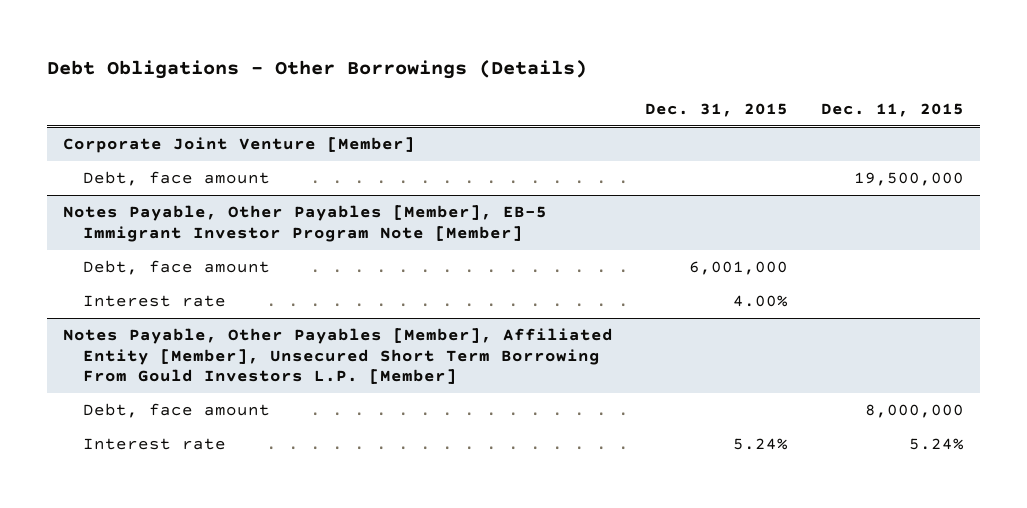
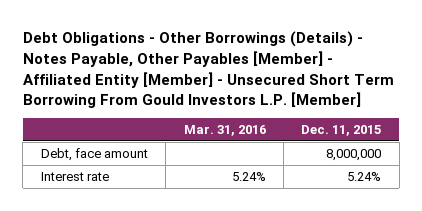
- Debt Obligations - Other Borrowings (Details)
+ Debt Obligations - Other Borrowings (Details) - Notes Payable, Other Payables [Member] - Affiliated Entity [Member] - Unsecured Short Term Borrowing From Gould Investors L.P. [Member]
- | Dec. 31, 2015 | Dec. 11, 2015
+ | Mar. 31, 2016 | Dec. 11, 2015
- Corporate Joint Venture [Member]
- Debt, face amount | | 19,500,000
- Notes Payable, Other Payables [Member], EB-5 Immigrant Investor Program Note [Member]
- Debt, face amount | 6,001,000 |
- Interest rate | 4.00% |
- Notes Payable, Other Payables [Member], Affiliated Entity [Member], Unsecured Short Term Borrowing From Gould Investors L.P. [Member]

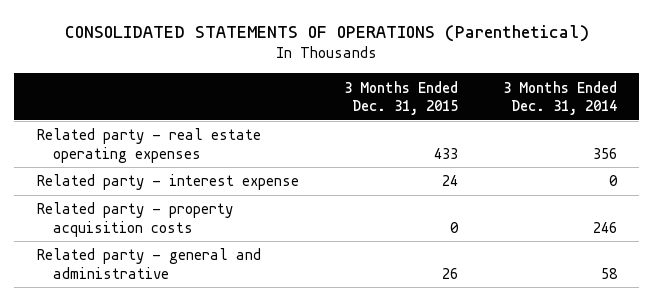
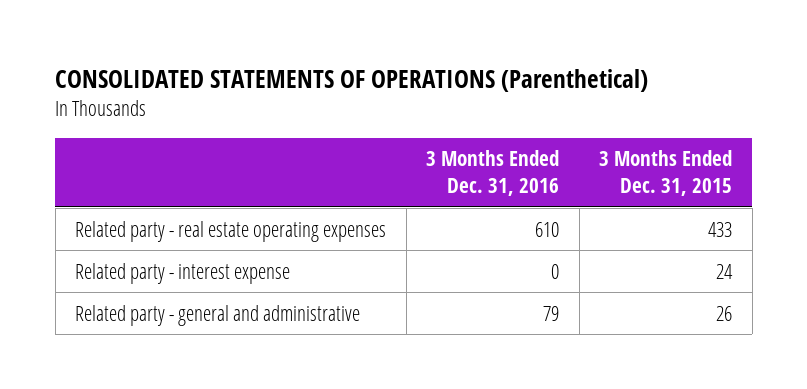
- | 3 Months Ended Dec. 31, 2015 | 3 Months Ended Dec. 31, 2014
+ | 3 Months Ended Dec. 31, 2016 | 3 Months Ended Dec. 31, 2015
- Related party - property acquisition costs | 0 | 246

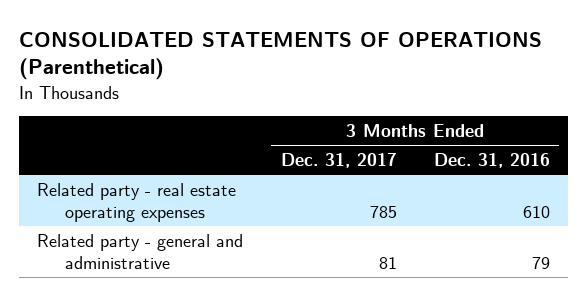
- | 3 Months Ended Dec. 31, 2016 | 3 Months Ended Dec. 31, 2015
+ | 3 Months Ended Dec. 31, 2017 | 3 Months Ended Dec. 31, 2016
- Related party - interest expense | 0 | 24

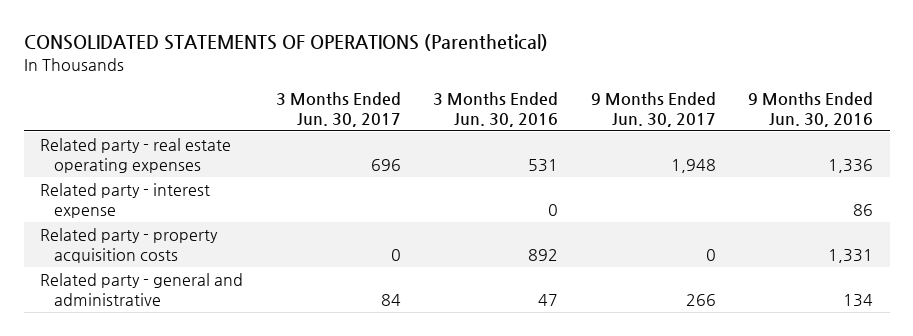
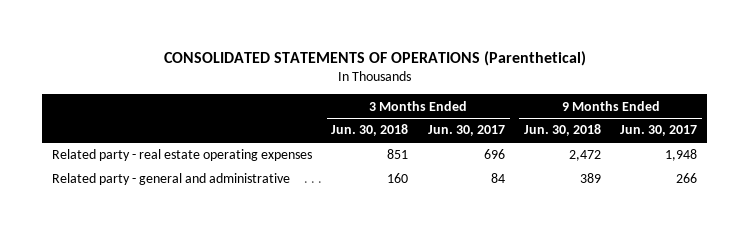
- | 3 Months Ended Jun. 30, 2017 | 3 Months Ended Jun. 30, 2016 | 9 Months Ended Jun. 30, 2017 | 9 Months Ended Jun. 30, 2016
+ | 3 Months Ended Jun. 30, 2018 | 3 Months Ended Jun. 30, 2017 | 9 Months Ended Jun. 30, 2018 | 9 Months Ended Jun. 30, 2017
- Related party - interest expense | | 0 | | 86
- Related party - property acquisition costs | 0 | 892 | 0 | 1,331

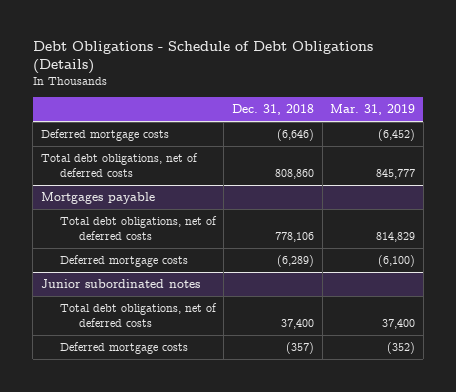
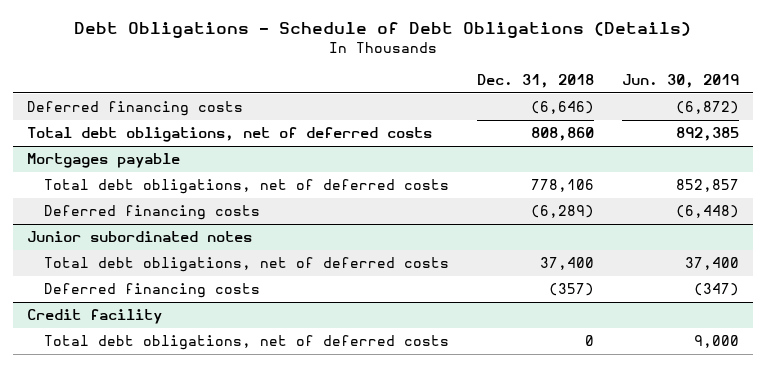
- | Dec. 31, 2018 | Mar. 31, 2019
+ | Dec. 31, 2018 | Jun. 30, 2019
- Deferred mortgage costs | (6,646) | (6,452)
+ Deferred financing costs | (6,646) | (6,872)
@ Mortgages payable
- Deferred mortgage costs | (6,289) | (6,100)
+ Deferred financing costs | (6,289) | (6,448)
@ Junior subordinated notes
- Deferred mortgage costs | (357) | (352)
+ Deferred financing costs | (357) | (347)
+ Credit facility
+ Total debt obligations, net of deferred costs | 0 | 9,000

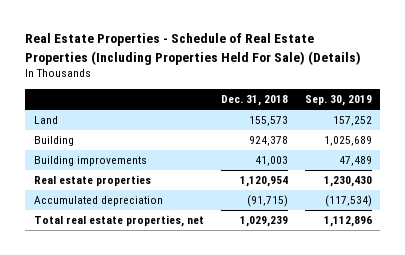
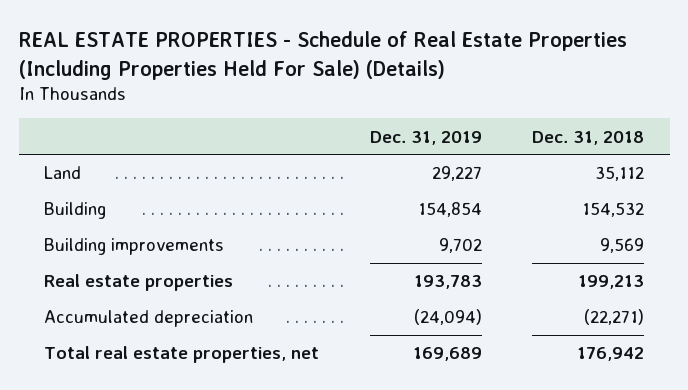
- Real Estate Properties - Schedule of Real Estate Properties (Including Properties Held For Sale) (Details)
+ REAL ESTATE PROPERTIES - Schedule of Real Estate Properties (Including Properties Held For Sale) (Details)
- | Dec. 31, 2018 | Sep. 30, 2019
+ | Dec. 31, 2019 | Dec. 31, 2018
- Land | 155,573 | 157,252
- Building | 924,378 | 1,025,689
- Building improvements | 41,003 | 47,489
- Real estate properties | 1,120,954 | 1,230,430
- Accumulated depreciation | (91,715) | (117,534)
- Total real estate properties, net | 1,029,239 | 1,112,896
+ Land | 29,227 | 35,112
+ Building | 154,854 | 154,532
+ Building improvements | 9,702 | 9,569
+ Real estate properties | 193,783 | 199,213
+ Accumulated depreciation | (24,094) | (22,271)
+ Total real estate properties, net | 169,689 | 176,942

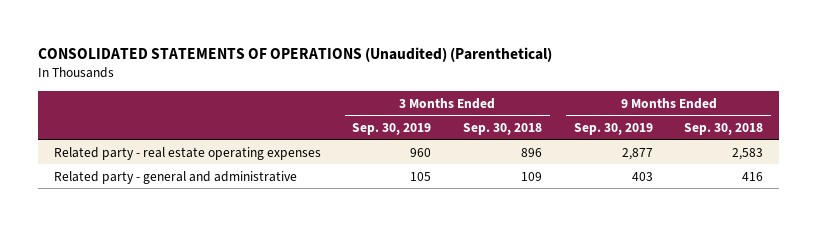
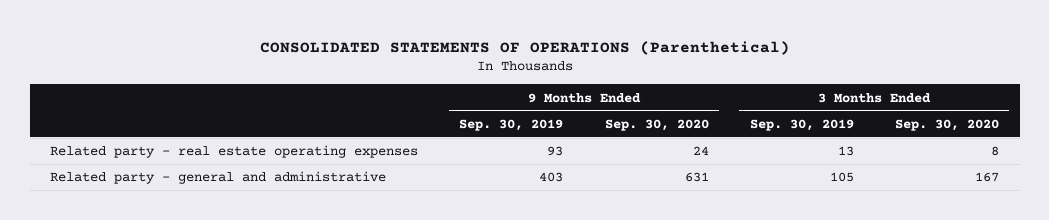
- CONSOLIDATED STATEMENTS OF OPERATIONS (Unaudited) (Parenthetical)
+ CONSOLIDATED STATEMENTS OF OPERATIONS (Parenthetical)
- | 3 Months Ended Sep. 30, 2019 | 3 Months Ended Sep. 30, 2018 | 9 Months Ended Sep. 30, 2019 | 9 Months Ended Sep. 30, 2018
+ | 9 Months Ended Sep. 30, 2019 | 9 Months Ended Sep. 30, 2020 | 3 Months Ended Sep. 30, 2019 | 3 Months Ended Sep. 30, 2020
- Related party - real estate operating expenses | 960 | 896 | 2,877 | 2,583
+ Related party - real estate operating expenses | 93 | 24 | 13 | 8

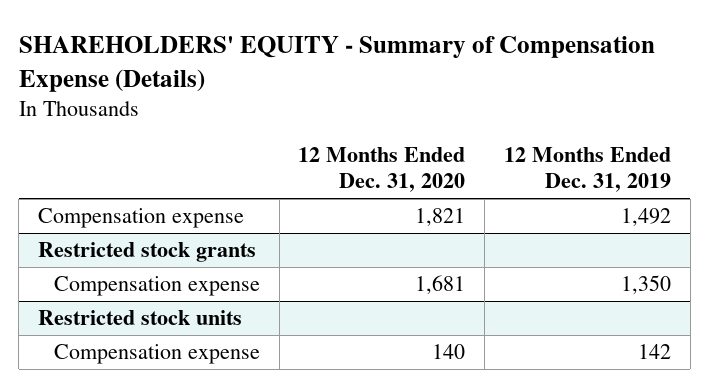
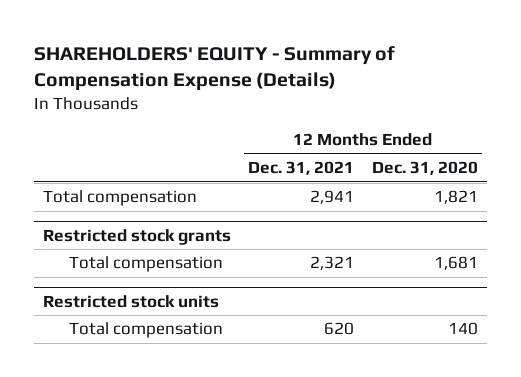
- | 12 Months Ended Dec. 31, 2020 | 12 Months Ended Dec. 31, 2019
+ | 12 Months Ended Dec. 31, 2021 | 12 Months Ended Dec. 31, 2020
- Compensation expense | 1,821 | 1,492
+ Total compensation | 2,941 | 1,821
@ Restricted stock grants
- Compensation expense | 1,681 | 1,350
+ Total compensation | 2,321 | 1,681
@ Restricted stock units
- Compensation expense | 140 | 142
+ Total compensation | 620 | 140

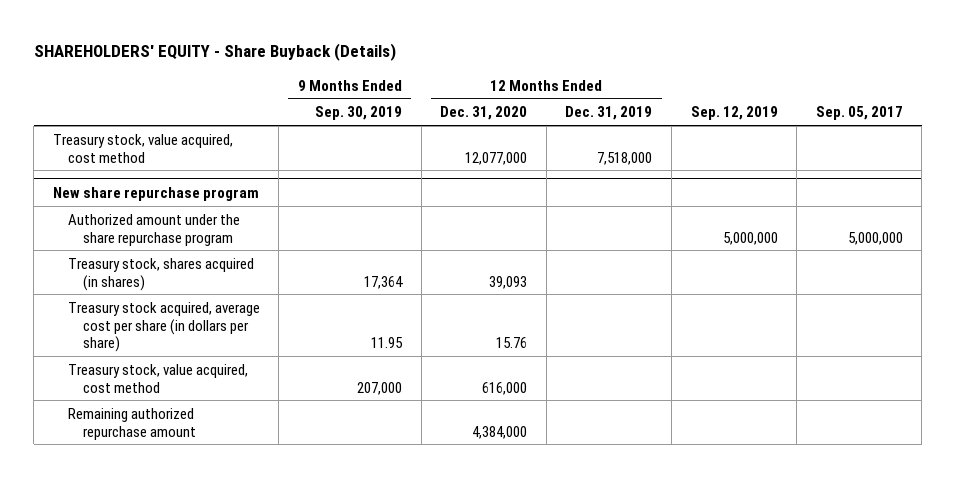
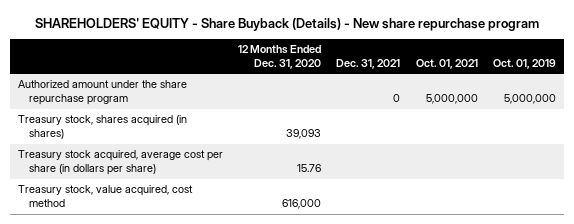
- SHAREHOLDERS' EQUITY - Share Buyback (Details)
+ SHAREHOLDERS' EQUITY - Share Buyback (Details) - New share repurchase program
- | 9 Months Ended Sep. 30, 2019 | 12 Months Ended Dec. 31, 2020 | 12 Months Ended Dec. 31, 2019 | Sep. 12, 2019 | Sep. 05, 2017
+ | 12 Months Ended Dec. 31, 2020 | Dec. 31, 2021 | Oct. 01, 2021 | Oct. 01, 2019
- Treasury stock, value acquired, cost method | | 12,077,000 | 7,518,000 | |
- New share repurchase program
- Remaining authorized repurchase amount | | 4,384,000 | | |

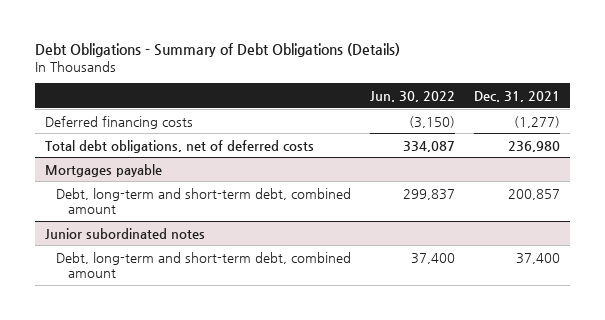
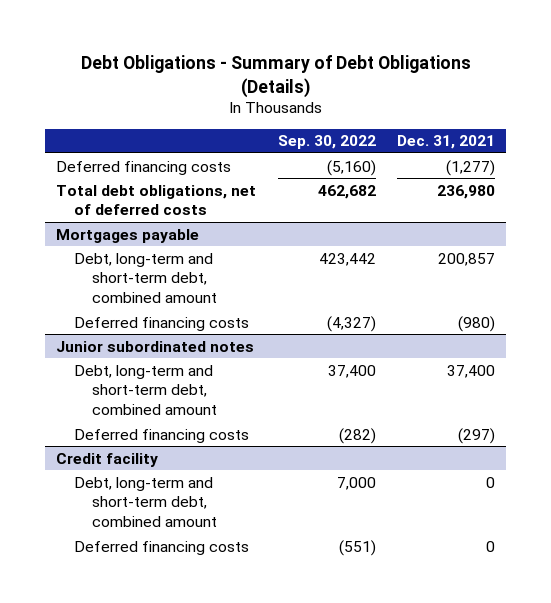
- | Jun. 30, 2022 | Dec. 31, 2021
+ | Sep. 30, 2022 | Dec. 31, 2021
@ Mortgages payable
+ Deferred financing costs | (4,327) | (980)
@ Junior subordinated notes
+ Deferred financing costs | (282) | (297)
+ Credit facility
+ Debt, long-term and short-term debt, combined amount | 7,000 | 0
+ Deferred financing costs | (551) | 0

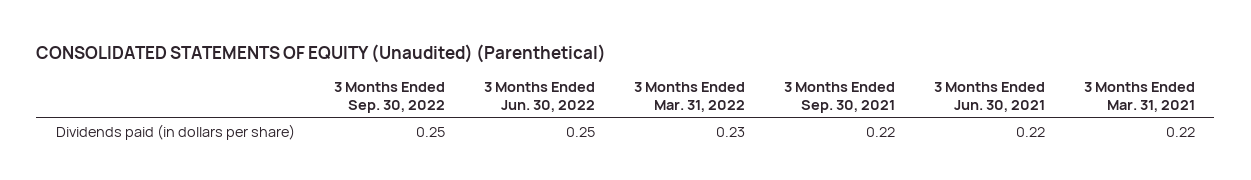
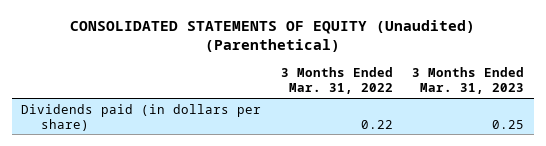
- | 3 Months Ended Sep. 30, 2022 | 3 Months Ended Jun. 30, 2022 | 3 Months Ended Mar. 31, 2022 | 3 Months Ended Sep. 30, 2021 | 3 Months Ended Jun. 30, 2021 | 3 Months Ended Mar. 31, 2021
+ | 3 Months Ended Mar. 31, 2022 | 3 Months Ended Mar. 31, 2023
- Dividends paid (in dollars per share) | 0.25 | 0.25 | 0.23 | 0.22 | 0.22 | 0.22
+ Dividends paid (in dollars per share) | 0.22 | 0.25

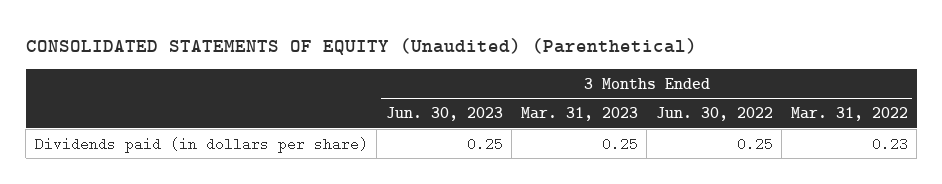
- | 3 Months Ended Mar. 31, 2022 | 3 Months Ended Mar. 31, 2023
+ | 3 Months Ended Jun. 30, 2023 | 3 Months Ended Mar. 31, 2023 | 3 Months Ended Jun. 30, 2022 | 3 Months Ended Mar. 31, 2022
- Dividends paid (in dollars per share) | 0.22 | 0.25
+ Dividends paid (in dollars per share) | 0.25 | 0.25 | 0.25 | 0.23

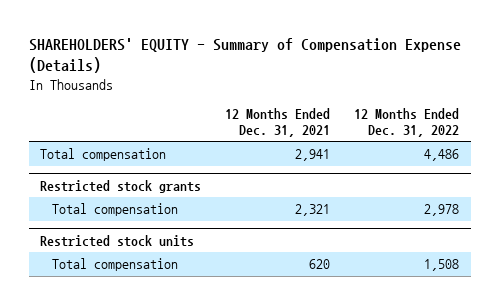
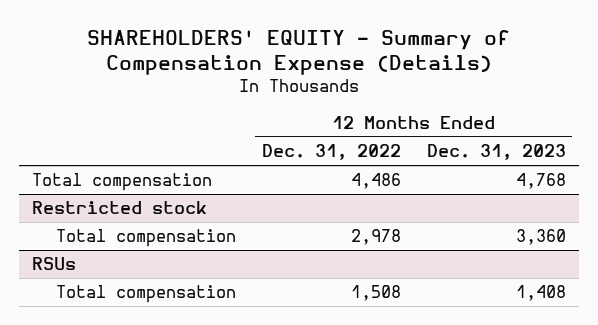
- | 12 Months Ended Dec. 31, 2021 | 12 Months Ended Dec. 31, 2022
+ | 12 Months Ended Dec. 31, 2022 | 12 Months Ended Dec. 31, 2023
- Restricted stock grants
+ Restricted stock
- Restricted stock units
+ RSUs

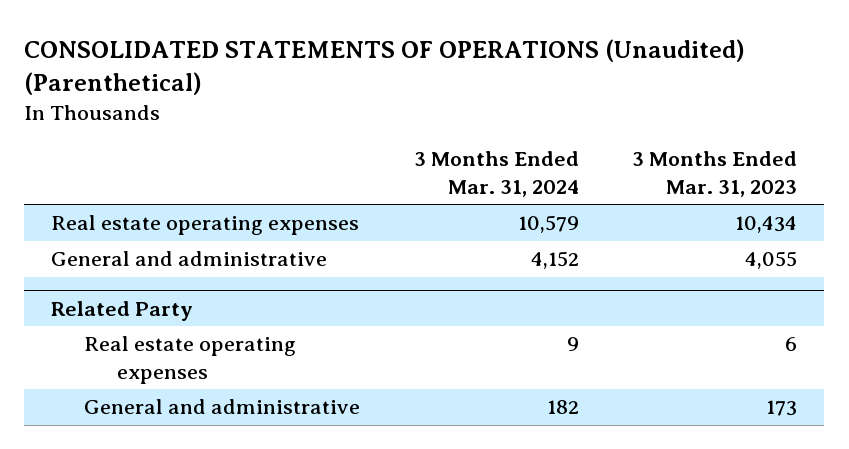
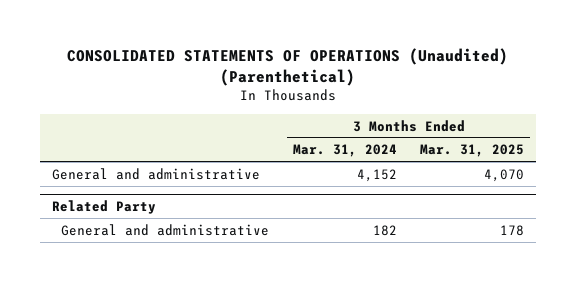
- | 3 Months Ended Mar. 31, 2024 | 3 Months Ended Mar. 31, 2023
+ | 3 Months Ended Mar. 31, 2024 | 3 Months Ended Mar. 31, 2025
- Real estate operating expenses | 10,579 | 10,434
@ Related Party
- Real estate operating expenses | 9 | 6

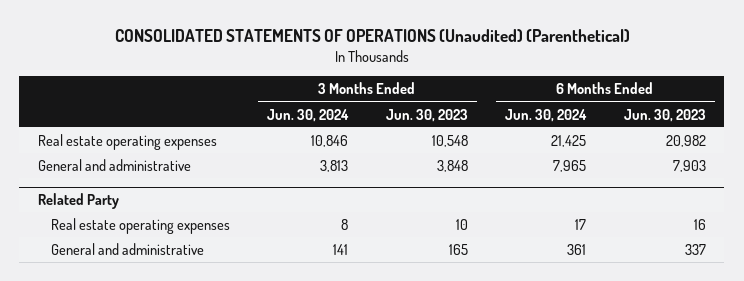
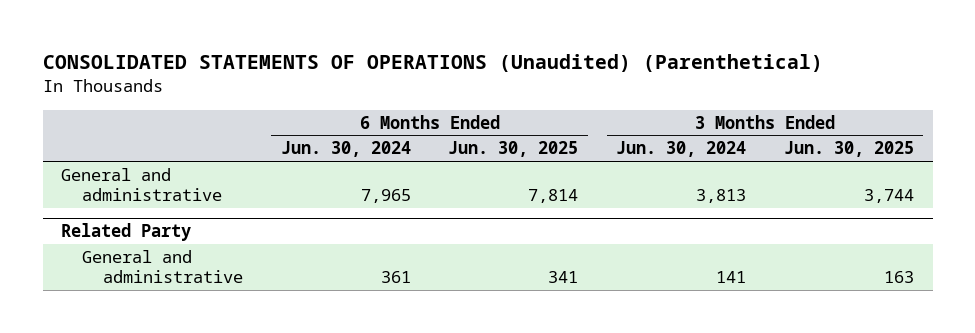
- | 3 Months Ended Jun. 30, 2024 | 3 Months Ended Jun. 30, 2023 | 6 Months Ended Jun. 30, 2024 | 6 Months Ended Jun. 30, 2023
+ | 6 Months Ended Jun. 30, 2024 | 6 Months Ended Jun. 30, 2025 | 3 Months Ended Jun. 30, 2024 | 3 Months Ended Jun. 30, 2025
- Real estate operating expenses | 10,846 | 10,548 | 21,425 | 20,982
@ Related Party
- Real estate operating expenses | 8 | 10 | 17 | 16

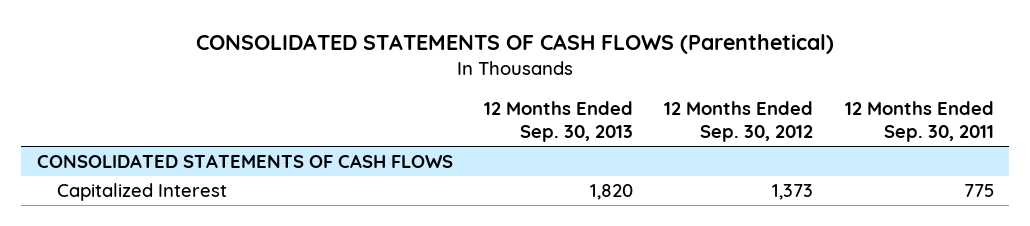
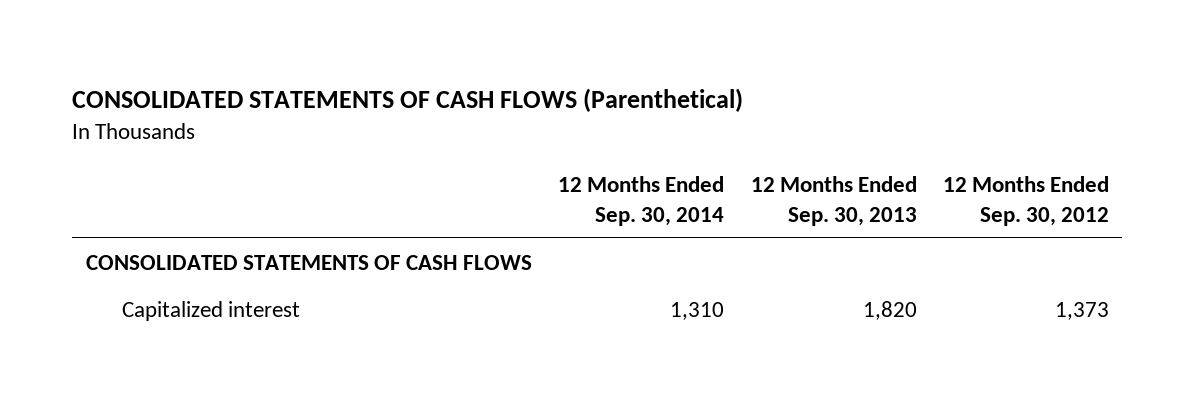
- | 12 Months Ended Sep. 30, 2013 | 12 Months Ended Sep. 30, 2012 | 12 Months Ended Sep. 30, 2011
+ | 12 Months Ended Sep. 30, 2014 | 12 Months Ended Sep. 30, 2013 | 12 Months Ended Sep. 30, 2012
- Capitalized Interest | 1,820 | 1,373 | 775
+ Capitalized interest | 1,310 | 1,820 | 1,373

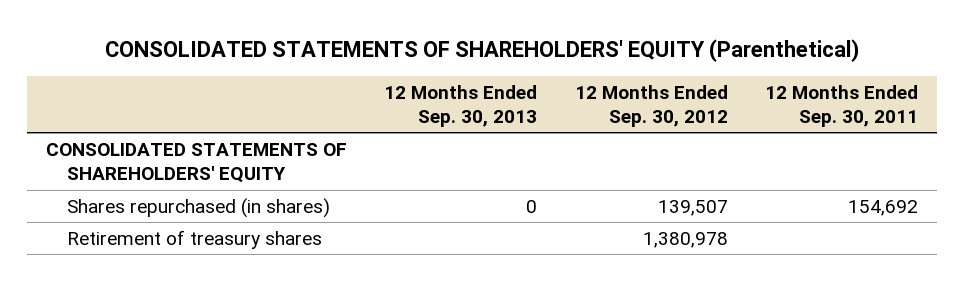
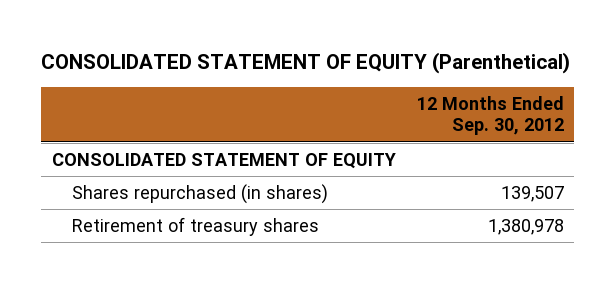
- CONSOLIDATED STATEMENTS OF SHAREHOLDERS' EQUITY (Parenthetical)
+ CONSOLIDATED STATEMENT OF EQUITY (Parenthetical)
- | 12 Months Ended Sep. 30, 2013 | 12 Months Ended Sep. 30, 2012 | 12 Months Ended Sep. 30, 2011
+ | 12 Months Ended Sep. 30, 2012
- CONSOLIDATED STATEMENTS OF SHAREHOLDERS' EQUITY
+ CONSOLIDATED STATEMENT OF EQUITY

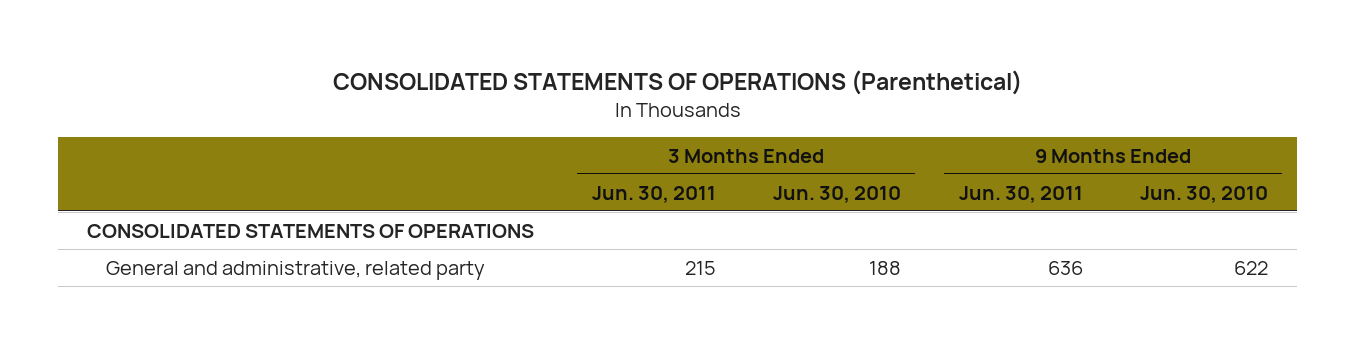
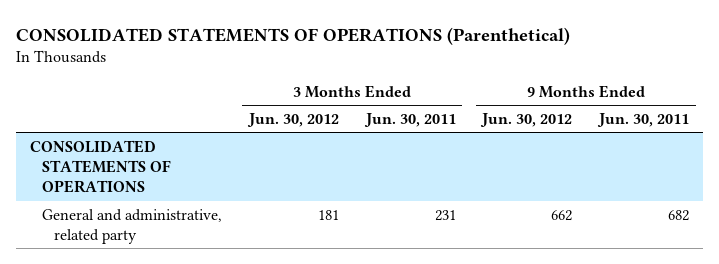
- | 3 Months Ended Jun. 30, 2011 | 3 Months Ended Jun. 30, 2010 | 9 Months Ended Jun. 30, 2011 | 9 Months Ended Jun. 30, 2010
+ | 3 Months Ended Jun. 30, 2012 | 3 Months Ended Jun. 30, 2011 | 9 Months Ended Jun. 30, 2012 | 9 Months Ended Jun. 30, 2011
- General and administrative, related party | 215 | 188 | 636 | 622
+ General and administrative, related party | 181 | 231 | 662 | 682

